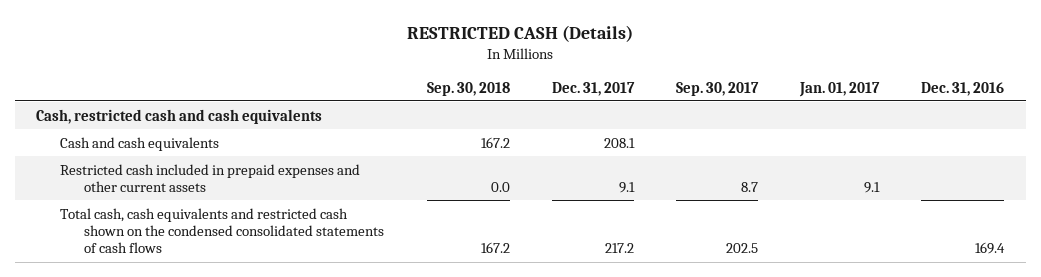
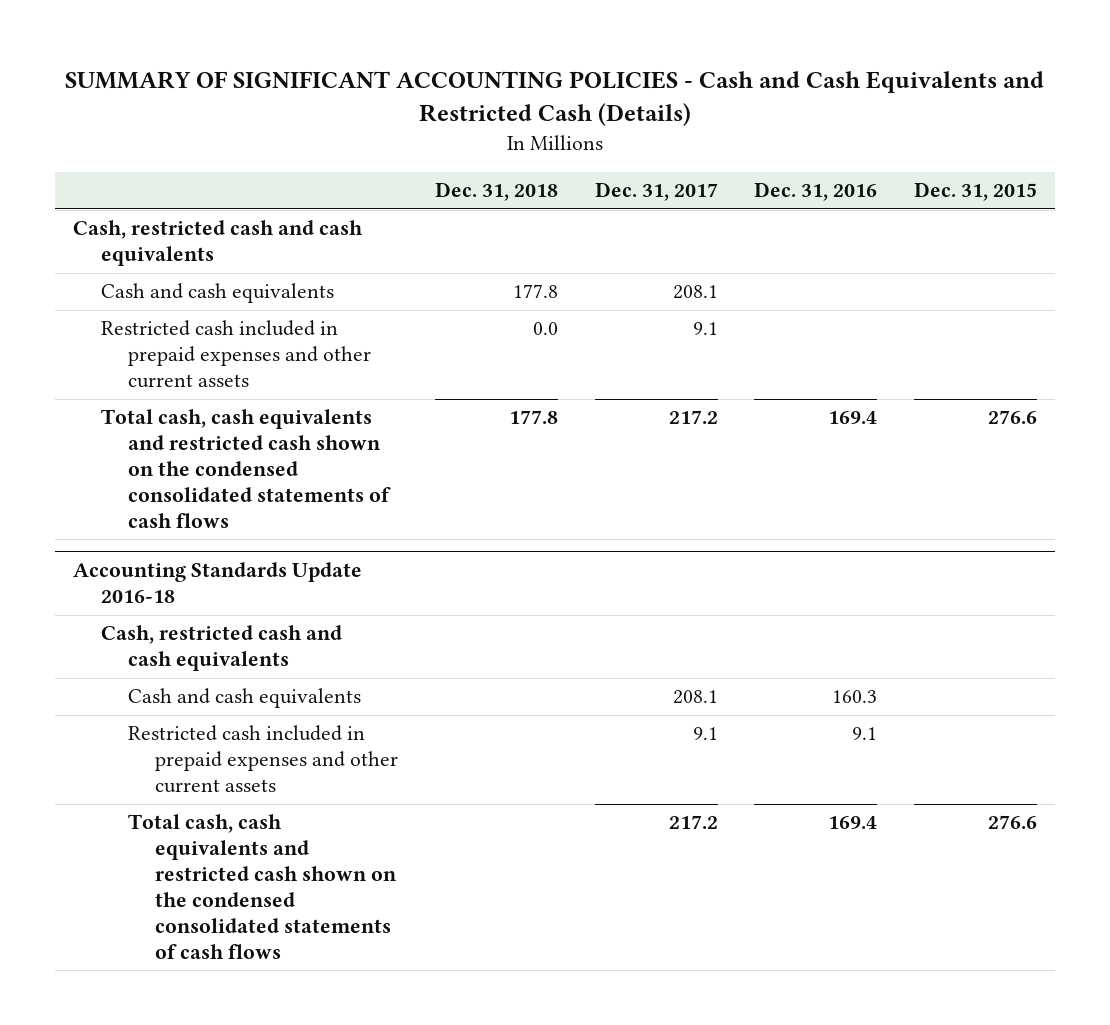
- RESTRICTED CASH (Details)
+ SUMMARY OF SIGNIFICANT ACCOUNTING POLICIES - Cash and Cash Equivalents and Restricted Cash (Details)
- | Sep. 30, 2018 | Dec. 31, 2017 | Sep. 30, 2017 | Jan. 01, 2017 | Dec. 31, 2016
+ | Dec. 31, 2018 | Dec. 31, 2017 | Dec. 31, 2016 | Dec. 31, 2015
+ Accounting Standards Update 2016-18
+ Cash, restricted cash and cash equivalents
+ Cash and cash equivalents | | 208.1 | 160.3 |
+ Restricted cash included in prepaid expenses and other current assets | | 9.1 | 9.1 |
+ Total cash, cash equivalents and restricted cash shown on the condensed consolidated statements of cash flows | | 217.2 | 169.4 | 276.6

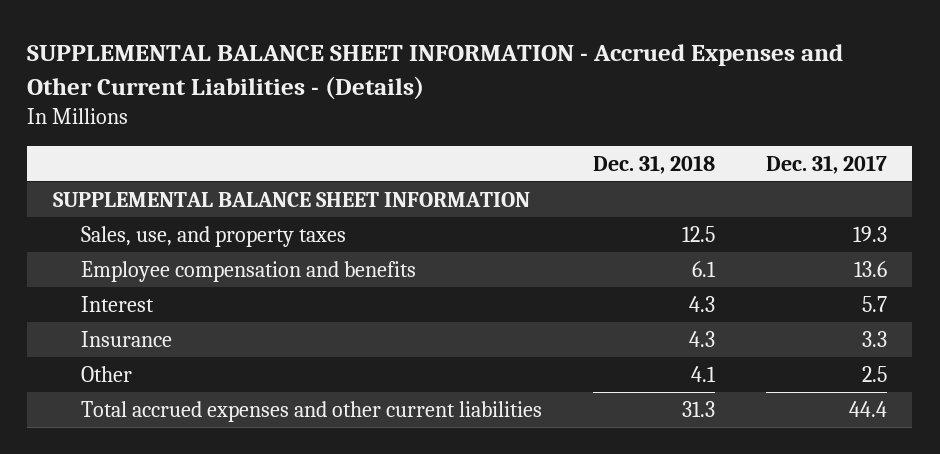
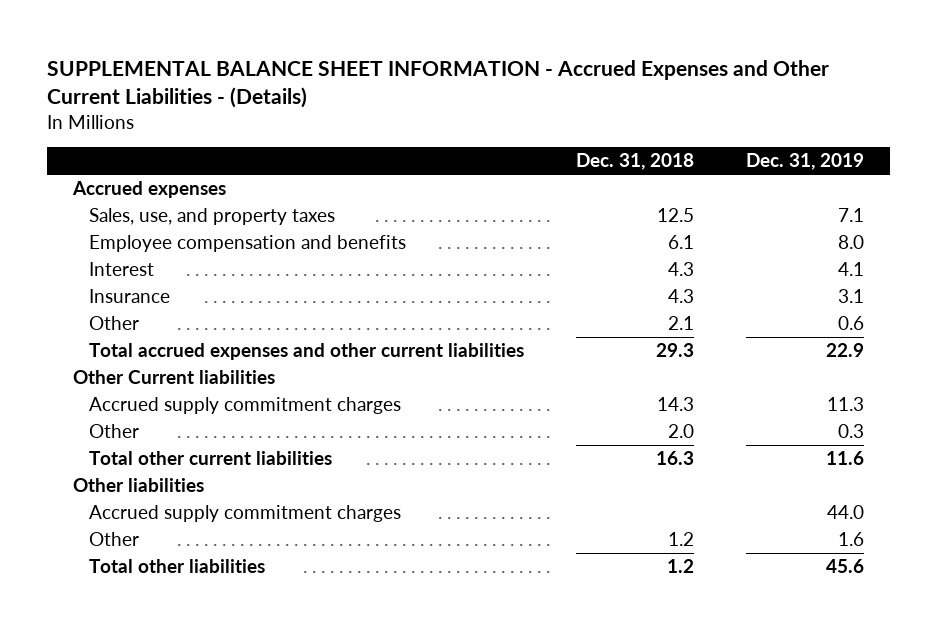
- | Dec. 31, 2018 | Dec. 31, 2017
+ | Dec. 31, 2018 | Dec. 31, 2019
- SUPPLEMENTAL BALANCE SHEET INFORMATION
+ Accrued expenses
- Other | 4.1 | 2.5
- Total accrued expenses and other current liabilities | 31.3 | 44.4
+ Other | 2.1 | 0.6
+ Total accrued expenses and other current liabilities | 29.3 | 22.9
+ Other Current liabilities
+ Accrued supply commitment charges | 14.3 | 11.3
+ Other | 2.0 | 0.3
+ Total other current liabilities | 16.3 | 11.6
+ Other liabilities
+ Accrued supply commitment charges | | 44.0
+ Other | 1.2 | 1.6
+ Total other liabilities | 1.2 | 45.6

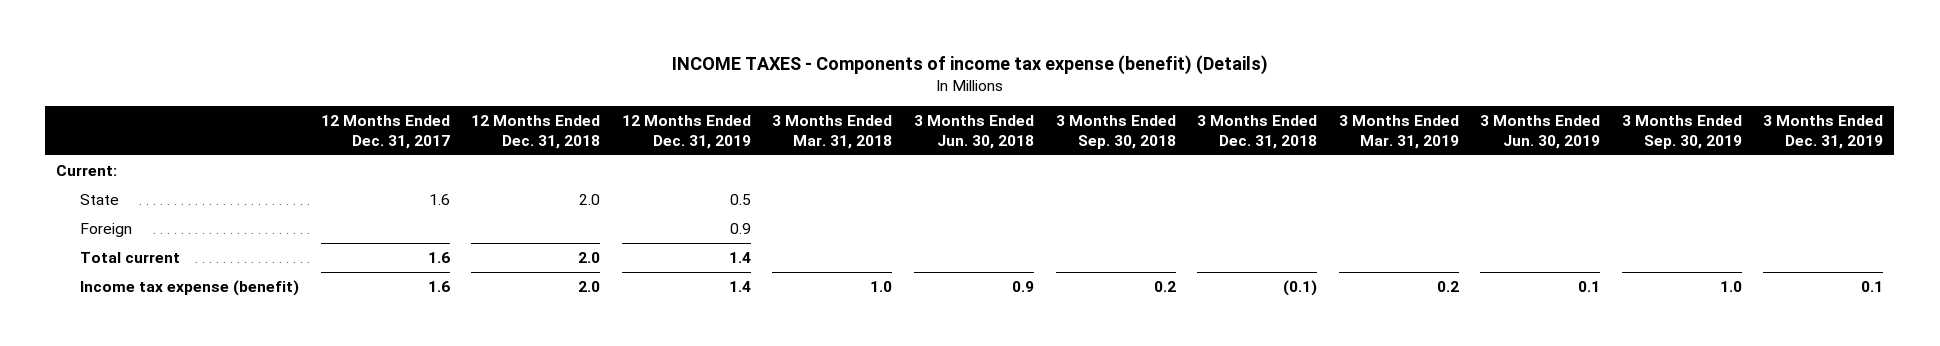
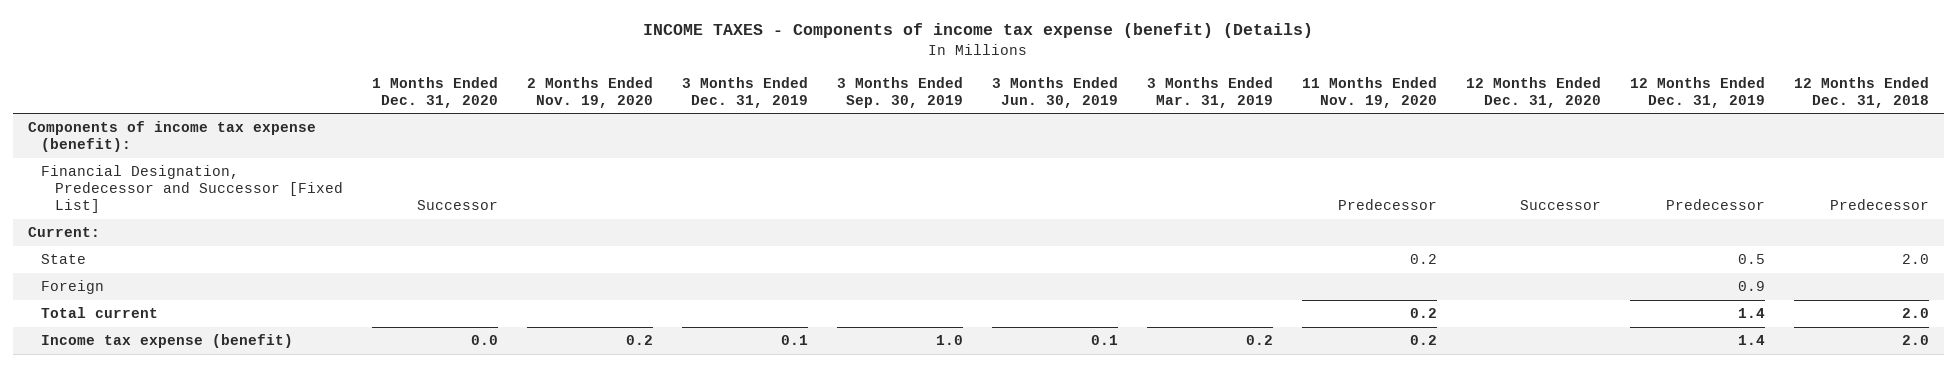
- | 12 Months Ended Dec. 31, 2017 | 12 Months Ended Dec. 31, 2018 | 12 Months Ended Dec. 31, 2019 | 3 Months Ended Mar. 31, 2018 | 3 Months Ended Jun. 30, 2018 | 3 Months Ended Sep. 30, 2018 | 3 Months Ended Dec. 31, 2018 | 3 Months Ended Mar. 31, 2019 | 3 Months Ended Jun. 30, 2019 | 3 Months Ended Sep. 30, 2019 | 3 Months Ended Dec. 31, 2019
+ | 1 Months Ended Dec. 31, 2020 | 2 Months Ended Nov. 19, 2020 | 3 Months Ended Dec. 31, 2019 | 3 Months Ended Sep. 30, 2019 | 3 Months Ended Jun. 30, 2019 | 3 Months Ended Mar. 31, 2019 | 11 Months Ended Nov. 19, 2020 | 12 Months Ended Dec. 31, 2020 | 12 Months Ended Dec. 31, 2019 | 12 Months Ended Dec. 31, 2018
+ Components of income tax expense (benefit):
+ Financial Designation, Predecessor and Successor [Fixed List] | Successor | | | | | | Predecessor | Successor | Predecessor | Predecessor

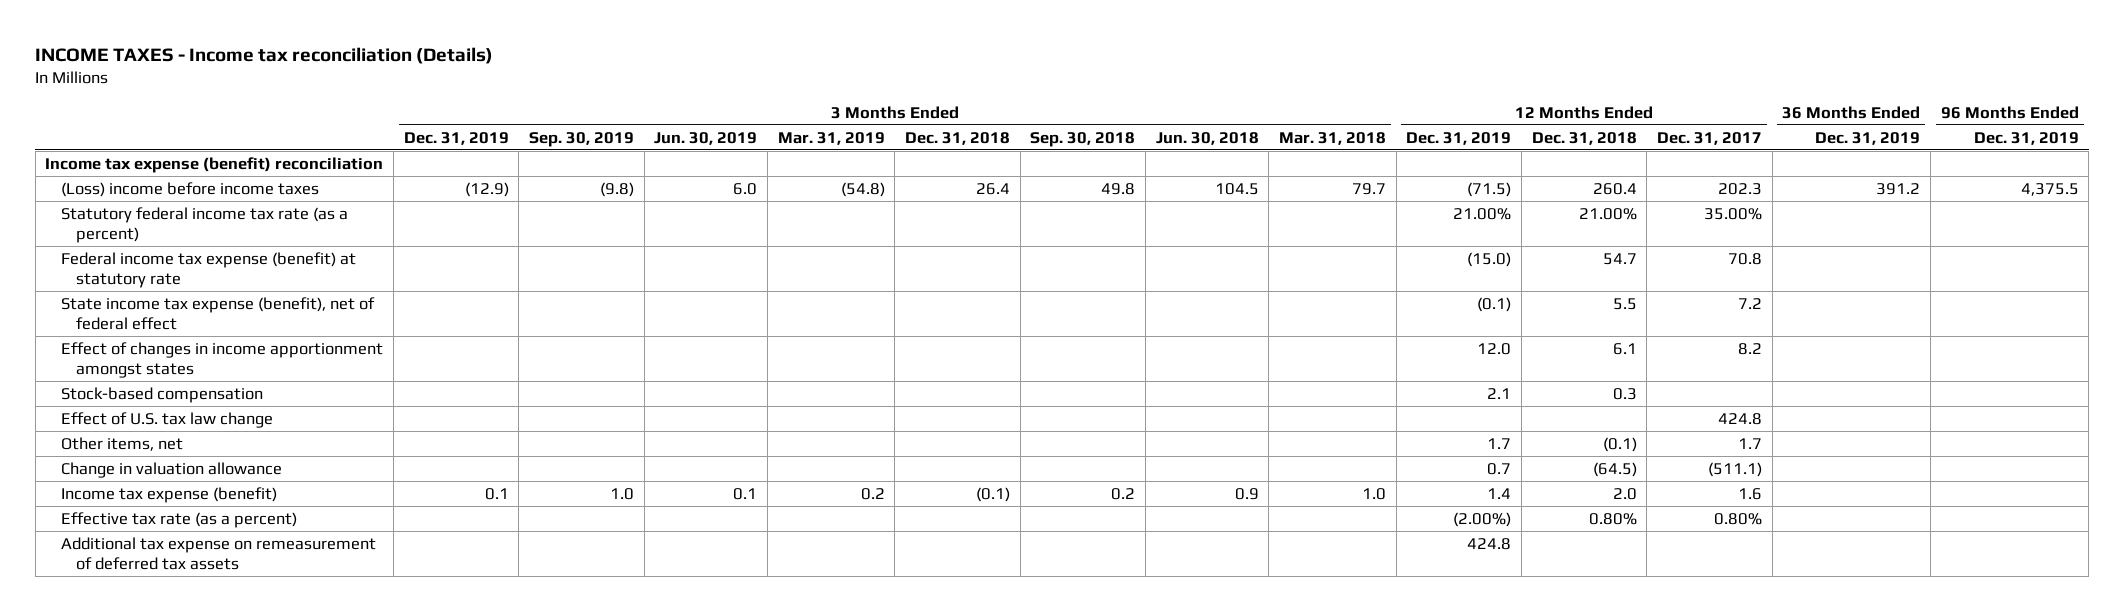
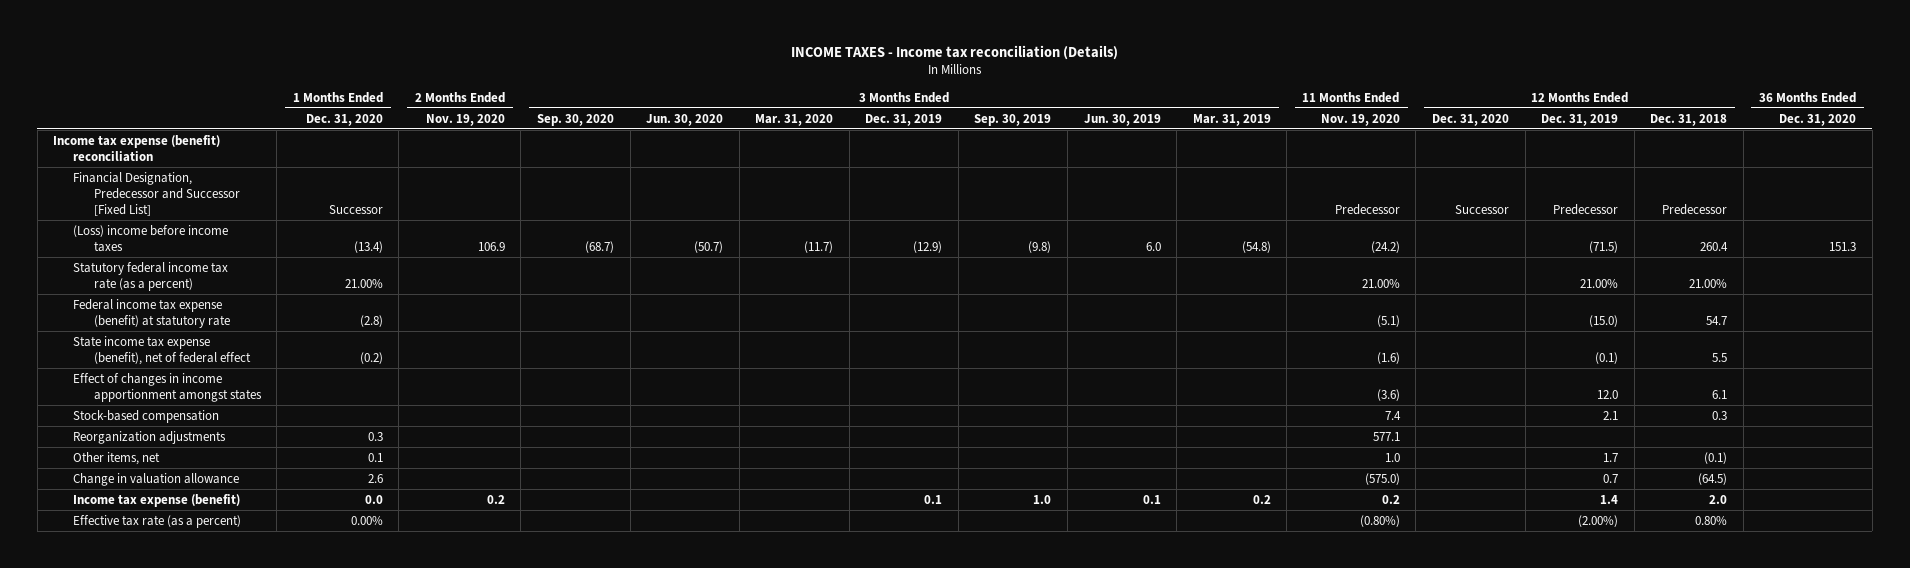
- | 3 Months Ended Dec. 31, 2019 | 3 Months Ended Sep. 30, 2019 | 3 Months Ended Jun. 30, 2019 | 3 Months Ended Mar. 31, 2019 | 3 Months Ended Dec. 31, 2018 | 3 Months Ended Sep. 30, 2018 | 3 Months Ended Jun. 30, 2018 | 3 Months Ended Mar. 31, 2018 | 12 Months Ended Dec. 31, 2019 | 12 Months Ended Dec. 31, 2018 | 12 Months Ended Dec. 31, 2017 | 36 Months Ended Dec. 31, 2019 | 96 Months Ended Dec. 31, 2019
+ | 1 Months Ended Dec. 31, 2020 | 2 Months Ended Nov. 19, 2020 | 3 Months Ended Sep. 30, 2020 | 3 Months Ended Jun. 30, 2020 | 3 Months Ended Mar. 31, 2020 | 3 Months Ended Dec. 31, 2019 | 3 Months Ended Sep. 30, 2019 | 3 Months Ended Jun. 30, 2019 | 3 Months Ended Mar. 31, 2019 | 11 Months Ended Nov. 19, 2020 | 12 Months Ended Dec. 31, 2020 | 12 Months Ended Dec. 31, 2019 | 12 Months Ended Dec. 31, 2018 | 36 Months Ended Dec. 31, 2020
+ Financial Designation, Predecessor and Successor [Fixed List] | Successor | | | | | | | | | Predecessor | Successor | Predecessor | Predecessor |
- Effect of U.S. tax law change | | | | | | | | | | | 424.8 | |
+ Reorganization adjustments | 0.3 | | | | | | | | | 577.1 | | | |
- Additional tax expense on remeasurement of deferred tax assets | | | | | | | | | 424.8 | | | |

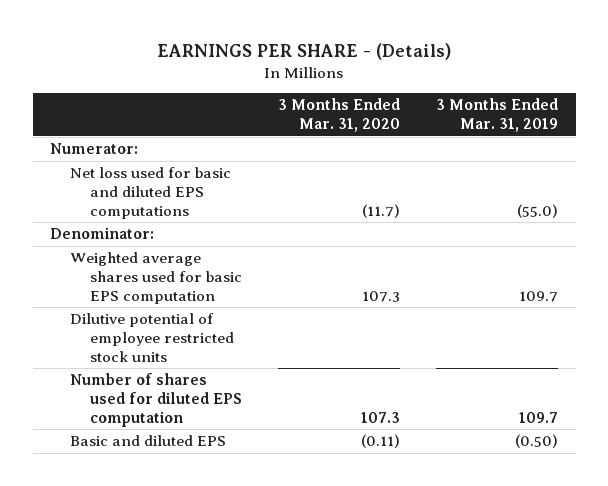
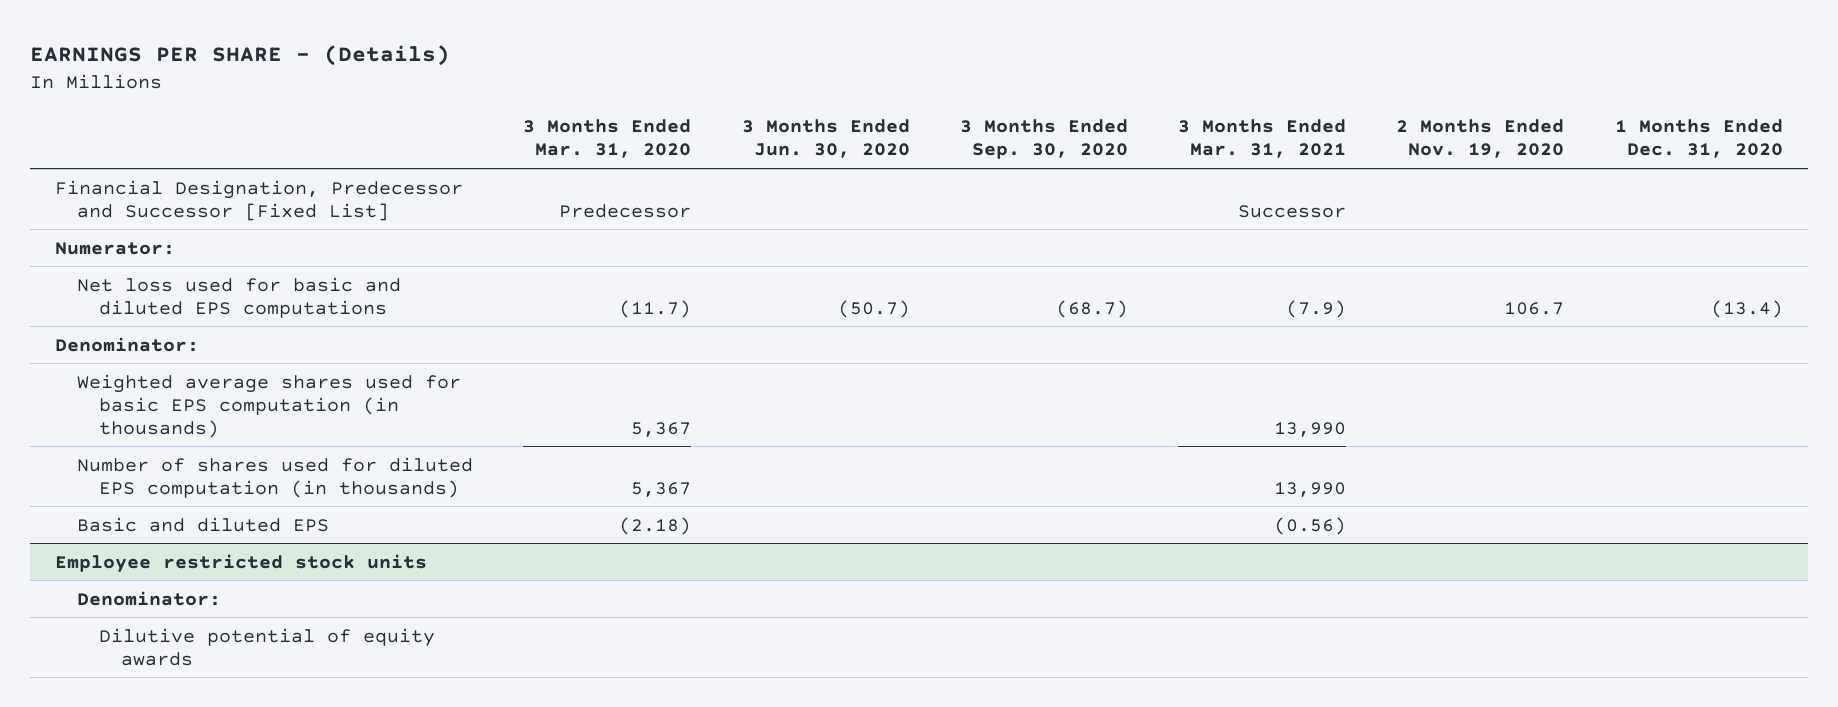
- | 3 Months Ended Mar. 31, 2020 | 3 Months Ended Mar. 31, 2019
+ | 3 Months Ended Mar. 31, 2020 | 3 Months Ended Jun. 30, 2020 | 3 Months Ended Sep. 30, 2020 | 3 Months Ended Mar. 31, 2021 | 2 Months Ended Nov. 19, 2020 | 1 Months Ended Dec. 31, 2020
+ Financial Designation, Predecessor and Successor [Fixed List] | Predecessor | | | Successor | |
- Weighted average shares used for basic EPS computation | 107.3 | 109.7
- Dilutive potential of employee restricted stock units
- Number of shares used for diluted EPS computation | 107.3 | 109.7
- Basic and diluted EPS | (0.11) | (0.50)
+ Weighted average shares used for basic EPS computation (in thousands) | 5,367 | | | 13,990 | |
+ Number of shares used for diluted EPS computation (in thousands) | 5,367 | | | 13,990 | |
+ Basic and diluted EPS | (2.18) | | | (0.56) | |
+ Employee restricted stock units
+ Denominator:
+ Dilutive potential of equity awards

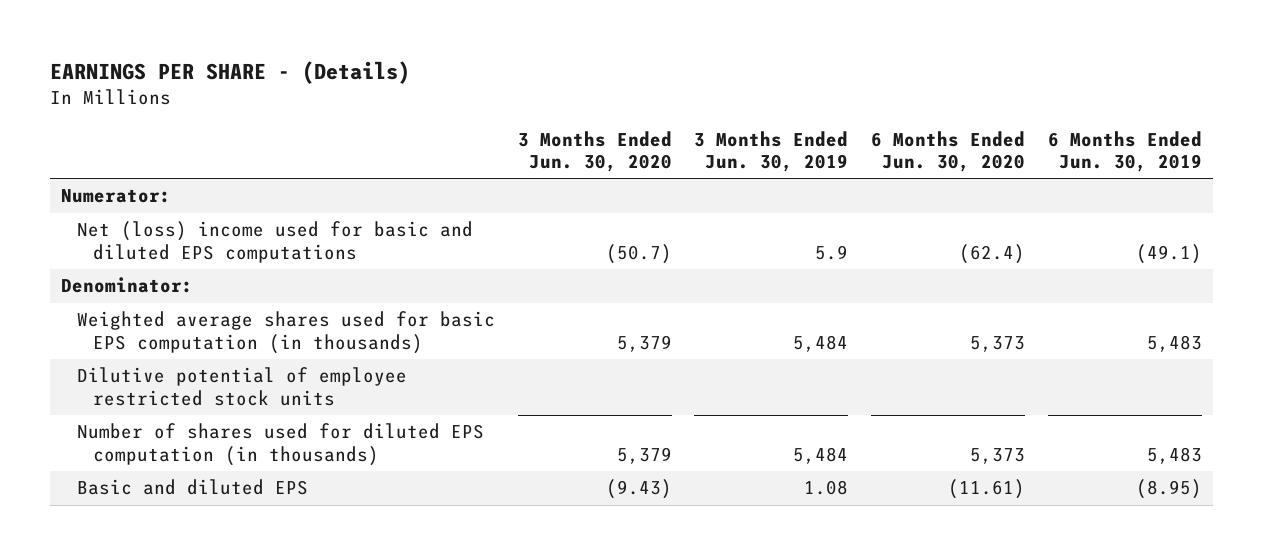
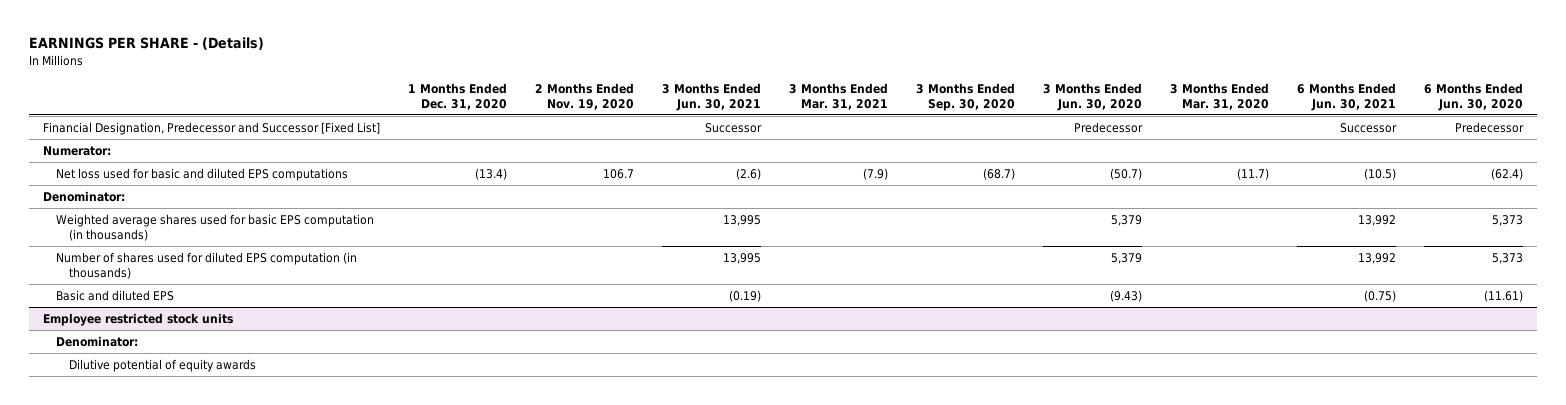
- | 3 Months Ended Jun. 30, 2020 | 3 Months Ended Jun. 30, 2019 | 6 Months Ended Jun. 30, 2020 | 6 Months Ended Jun. 30, 2019
+ | 1 Months Ended Dec. 31, 2020 | 2 Months Ended Nov. 19, 2020 | 3 Months Ended Jun. 30, 2021 | 3 Months Ended Mar. 31, 2021 | 3 Months Ended Sep. 30, 2020 | 3 Months Ended Jun. 30, 2020 | 3 Months Ended Mar. 31, 2020 | 6 Months Ended Jun. 30, 2021 | 6 Months Ended Jun. 30, 2020
+ Financial Designation, Predecessor and Successor [Fixed List] | | | Successor | | | Predecessor | | Successor | Predecessor
- Net (loss) income used for basic and diluted EPS computations | (50.7) | 5.9 | (62.4) | (49.1)
+ Net loss used for basic and diluted EPS computations | (13.4) | 106.7 | (2.6) | (7.9) | (68.7) | (50.7) | (11.7) | (10.5) | (62.4)
- Dilutive potential of employee restricted stock units
+ Employee restricted stock units
+ Denominator:
+ Dilutive potential of equity awards

